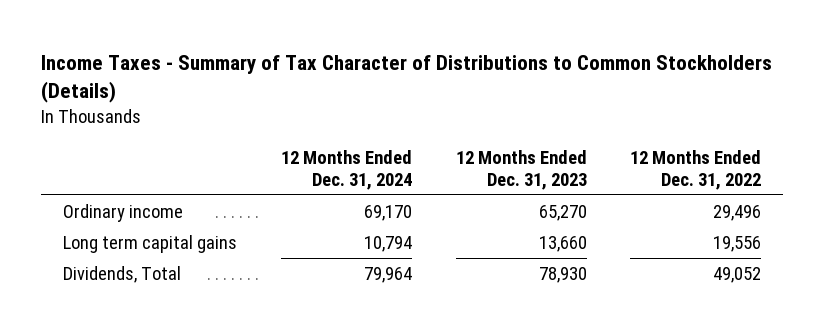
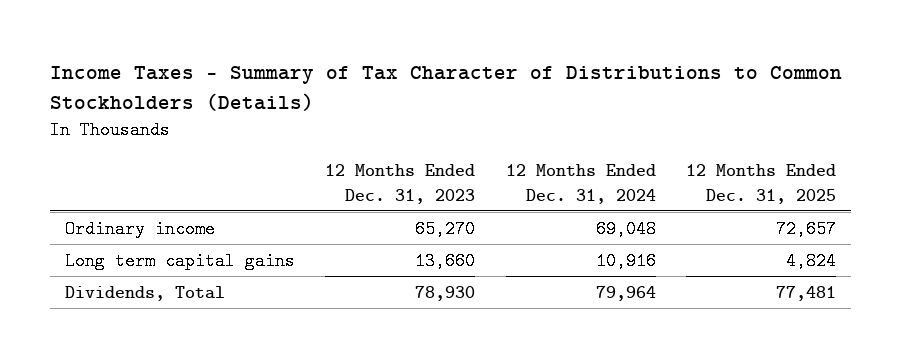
- | 12 Months Ended Dec. 31, 2024 | 12 Months Ended Dec. 31, 2023 | 12 Months Ended Dec. 31, 2022
+ | 12 Months Ended Dec. 31, 2023 | 12 Months Ended Dec. 31, 2024 | 12 Months Ended Dec. 31, 2025
- Ordinary income | 69,170 | 65,270 | 29,496
- Long term capital gains | 10,794 | 13,660 | 19,556
+ Ordinary income | 65,270 | 69,048 | 72,657
+ Long term capital gains | 13,660 | 10,916 | 4,824

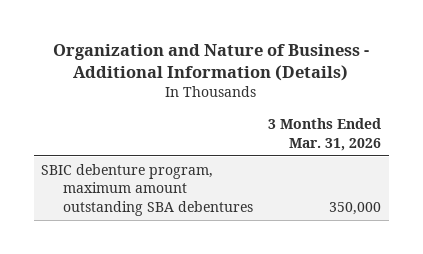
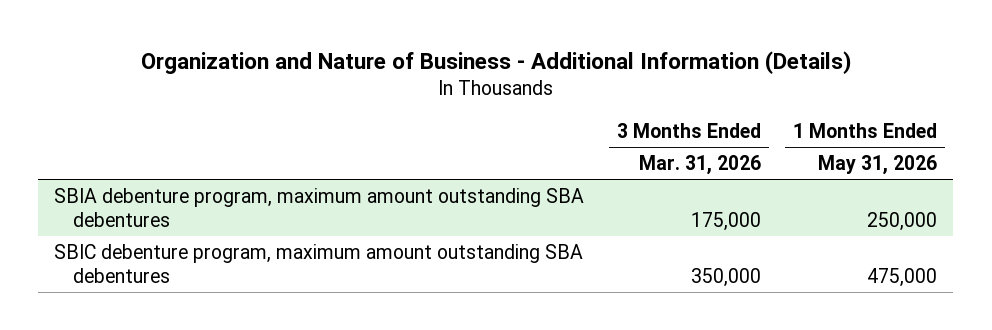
- | 3 Months Ended Mar. 31, 2026
+ | 3 Months Ended Mar. 31, 2026 | 1 Months Ended May 31, 2026
+ SBIA debenture program, maximum amount outstanding SBA debentures | 175,000 | 250,000

